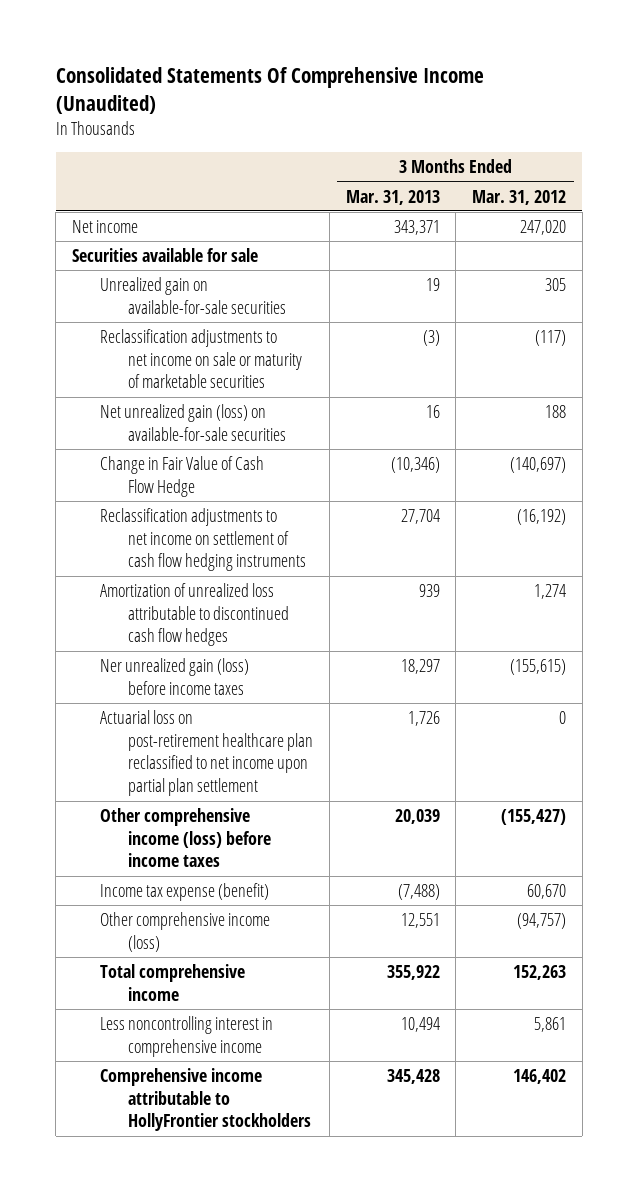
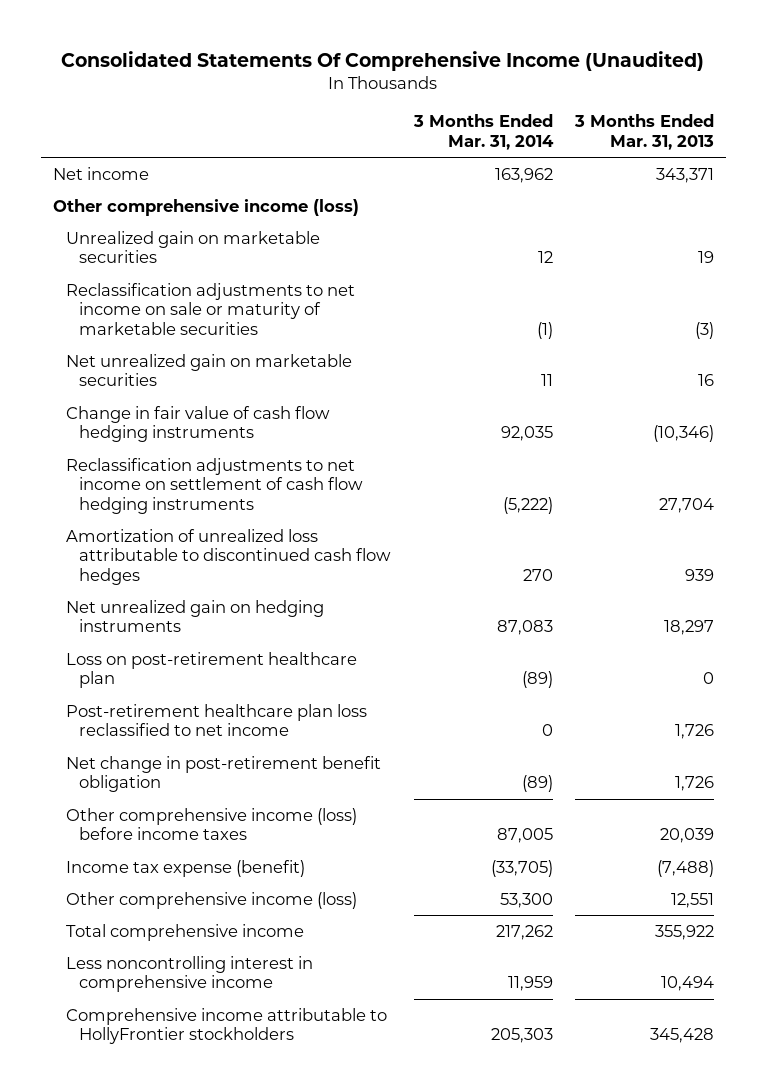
- | 3 Months Ended Mar. 31, 2013 | 3 Months Ended Mar. 31, 2012
+ | 3 Months Ended Mar. 31, 2014 | 3 Months Ended Mar. 31, 2013
- Securities available for sale
- Unrealized gain on available-for-sale securities | 19 | 305
+ Other comprehensive income (loss)
+ Unrealized gain on marketable securities | 12 | 19
- Net unrealized gain (loss) on available-for-sale securities | 16 | 188
- Change in Fair Value of Cash Flow Hedge | (10,346) | (140,697)
+ Net unrealized gain on marketable securities | 11 | 16
+ Change in fair value of cash flow hedging instruments | 92,035 | (10,346)
- Ner unrealized gain (loss) before income taxes | 18,297 | (155,615)
- Actuarial loss on post-retirement healthcare plan reclassified to net income upon partial plan settlement | 1,726 | 0
+ Net unrealized gain on hedging instruments | 87,083 | 18,297
+ Loss on post-retirement healthcare plan | (89) | 0
+ Post-retirement healthcare plan loss reclassified to net income | 0 | 1,726
+ Net change in post-retirement benefit obligation | (89) | 1,726

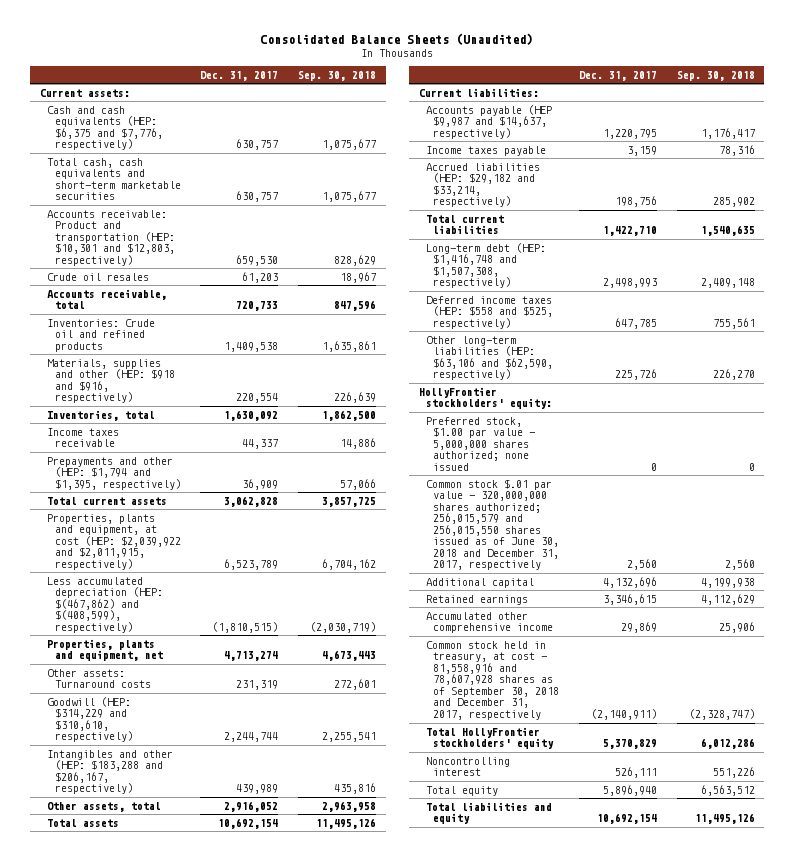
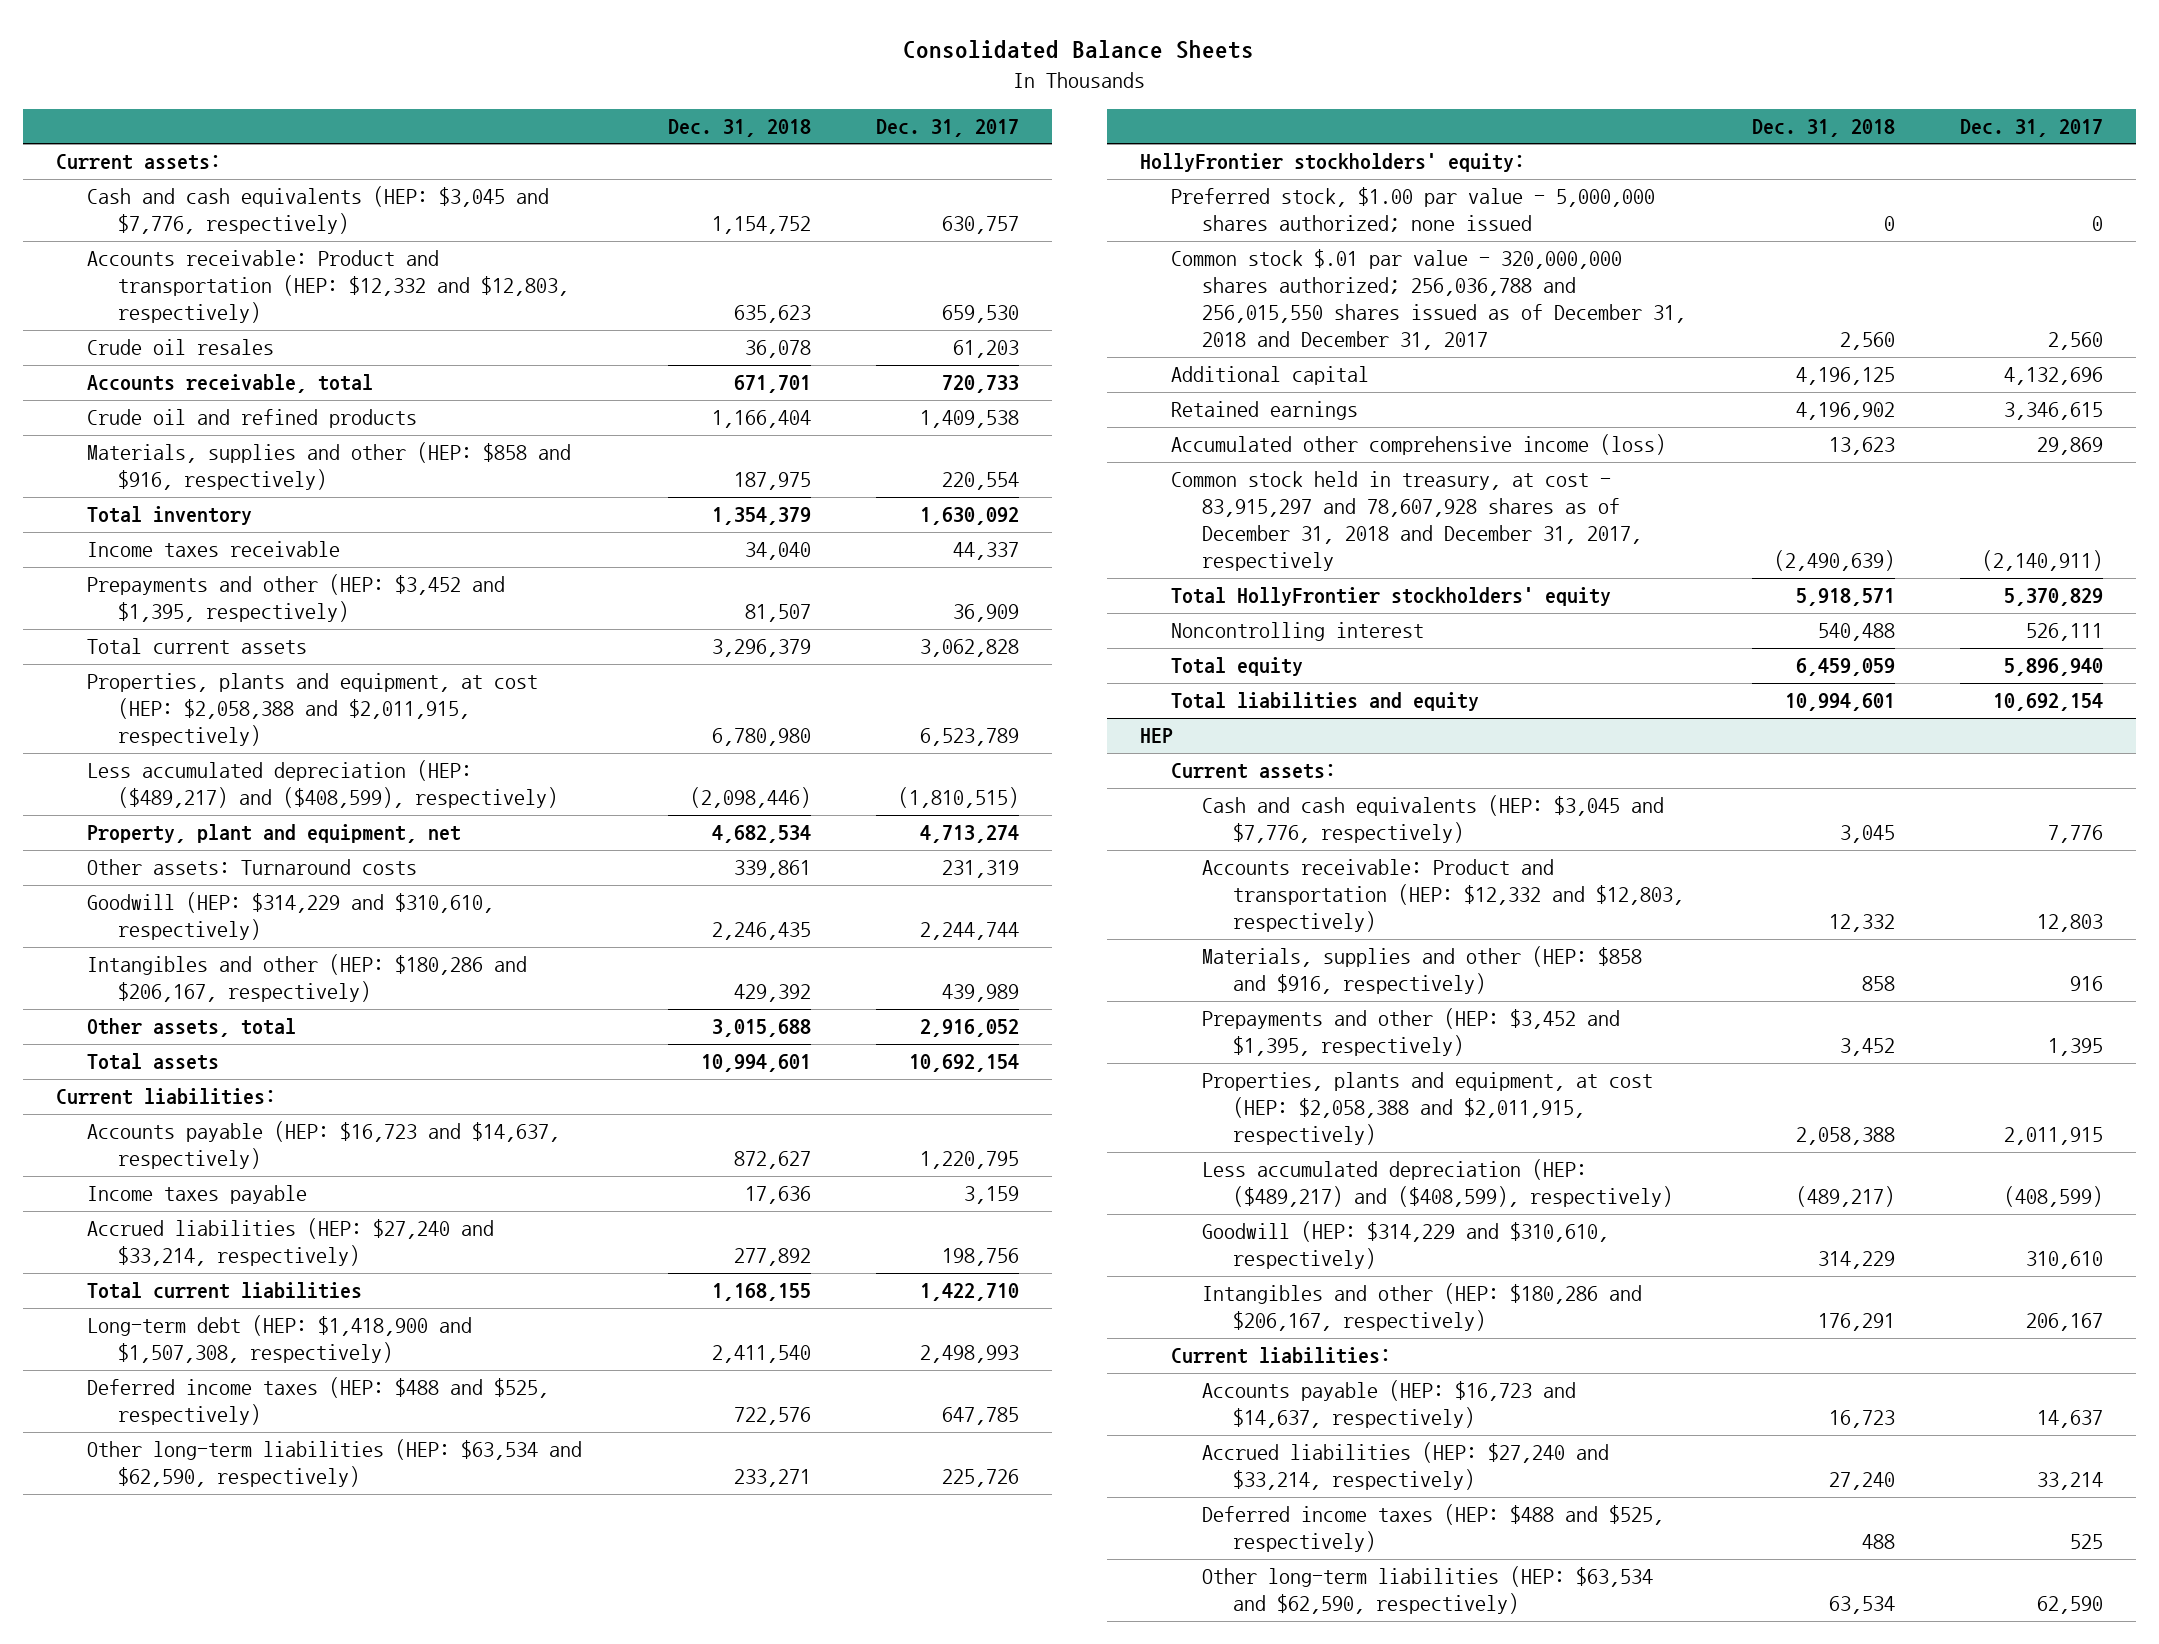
- Consolidated Balance Sheets (Unaudited)
+ Consolidated Balance Sheets
- | Dec. 31, 2017 | Sep. 30, 2018
+ | Dec. 31, 2018 | Dec. 31, 2017
- Cash and cash equivalents (HEP: $6,375 and $7,776, respectively) | 630,757 | 1,075,677
- Total cash, cash equivalents and short-term marketable securities | 630,757 | 1,075,677
- Accounts receivable: Product and transportation (HEP: $10,301 and $12,803, respectively) | 659,530 | 828,629
+ Cash and cash equivalents (HEP: $3,045 and $7,776, respectively) | 1,154,752 | 630,757
+ Accounts receivable: Product and transportation (HEP: $12,332 and $12,803, respectively) | 635,623 | 659,530
- Inventories: Crude oil and refined products | 1,409,538 | 1,635,861
- Materials, supplies and other (HEP: $918 and $916, respectively) | 220,554 | 226,639
- Inventories, total | 1,630,092 | 1,862,500
+ Crude oil and refined products | 1,166,404 | 1,409,538
+ Materials, supplies and other (HEP: $858 and $916, respectively) | 187,975 | 220,554
+ Total inventory | 1,354,379 | 1,630,092
- Prepayments and other (HEP: $1,794 and $1,395, respectively) | 36,909 | 57,066
+ Prepayments and other (HEP: $3,452 and $1,395, respectively) | 81,507 | 36,909
- Properties, plants and equipment, at cost (HEP: $2,039,922 and $2,011,915, respectively) | 6,523,789 | 6,704,162
- Less accumulated depreciation (HEP: $(467,862) and $(408,599), respectively) | (1,810,515) | (2,030,719)
- Properties, plants and equipment, net | 4,713,274 | 4,673,443
+ Properties, plants and equipment, at cost (HEP: $2,058,388 and $2,011,915, respectively) | 6,780,980 | 6,523,789
+ Less accumulated depreciation (HEP: ($489,217) and ($408,599), respectively) | (2,098,446) | (1,810,515)
+ Property, plant and equipment, net | 4,682,534 | 4,713,274
- Intangibles and other (HEP: $183,288 and $206,167, respectively) | 439,989 | 435,816
+ Intangibles and other (HEP: $180,286 and $206,167, respectively) | 429,392 | 439,989
- Accounts payable (HEP $9,987 and $14,637, respectively) | 1,220,795 | 1,176,417
+ Accounts payable (HEP: $16,723 and $14,637, respectively) | 872,627 | 1,220,795
- Accrued liabilities (HEP: $29,182 and $33,214, respectively) | 198,756 | 285,902
+ Accrued liabilities (HEP: $27,240 and $33,214, respectively) | 277,892 | 198,756
- Long-term debt (HEP: $1,416,748 and $1,507,308, respectively) | 2,498,993 | 2,409,148
- Deferred income taxes (HEP: $558 and $525, respectively) | 647,785 | 755,561
- Other long-term liabilities (HEP: $63,106 and $62,590, respectively) | 225,726 | 226,270
+ Long-term debt (HEP: $1,418,900 and $1,507,308, respectively) | 2,411,540 | 2,498,993
+ Deferred income taxes (HEP: $488 and $525, respectively) | 722,576 | 647,785
+ Other long-term liabilities (HEP: $63,534 and $62,590, respectively) | 233,271 | 225,726
- Common stock $.01 par value - 320,000,000 shares authorized; 256,015,579 and 256,015,550 shares issued as of June 30, 2018 and December 31, 2017, respectively | 2,560 | 2,560
+ Common stock $.01 par value - 320,000,000 shares authorized; 256,036,788 and 256,015,550 shares issued as of December 31, 2018 and December 31, 2017 | 2,560 | 2,560
- Accumulated other comprehensive income | 29,869 | 25,906
- Common stock held in treasury, at cost - 81,558,916 and 78,607,928 shares as of September 30, 2018 and December 31, 2017, respectively | (2,140,911) | (2,328,747)
+ Accumulated other comprehensive income (loss) | 13,623 | 29,869
+ Common stock held in treasury, at cost - 83,915,297 and 78,607,928 shares as of December 31, 2018 and December 31, 2017, respectively | (2,490,639) | (2,140,911)
+ HEP
+ Current assets:
+ Cash and cash equivalents (HEP: $3,045 and $7,776, respectively) | 3,045 | 7,776
+ Accounts receivable: Product and transportation (HEP: $12,332 and $12,803, respectively) | 12,332 | 12,803
+ Materials, supplies and other (HEP: $858 and $916, respectively) | 858 | 916
+ Prepayments and other (HEP: $3,452 and $1,395, respectively) | 3,452 | 1,395
+ Properties, plants and equipment, at cost (HEP: $2,058,388 and $2,011,915, respectively) | 2,058,388 | 2,011,915
+ Less accumulated depreciation (HEP: ($489,217) and ($408,599), respectively) | (489,217) | (408,599)
+ Goodwill (HEP: $314,229 and $310,610, respectively) | 314,229 | 310,610
+ Intangibles and other (HEP: $180,286 and $206,167, respectively) | 176,291 | 206,167
+ Current liabilities:
+ Accounts payable (HEP: $16,723 and $14,637, respectively) | 16,723 | 14,637
+ Accrued liabilities (HEP: $27,240 and $33,214, respectively) | 27,240 | 33,214
+ Deferred income taxes (HEP: $488 and $525, respectively) | 488 | 525
+ Other long-term liabilities (HEP: $63,534 and $62,590, respectively) | 63,534 | 62,590

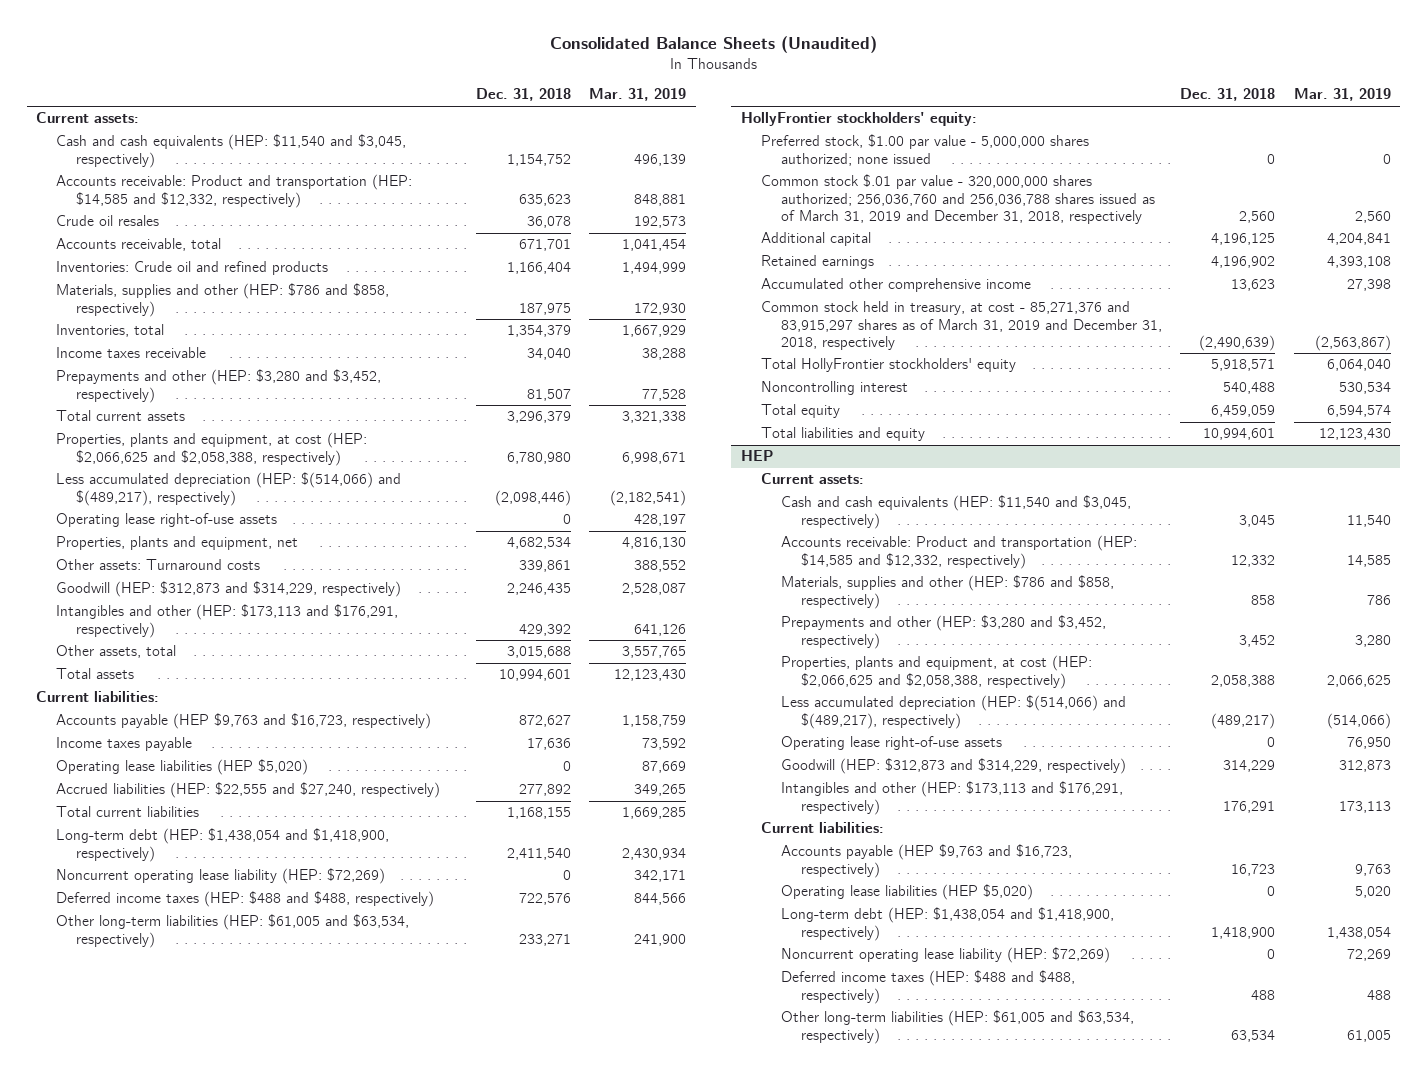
- Consolidated Balance Sheets
+ Consolidated Balance Sheets (Unaudited)
- | Dec. 31, 2018 | Dec. 31, 2017
+ | Dec. 31, 2018 | Mar. 31, 2019
- Cash and cash equivalents (HEP: $3,045 and $7,776, respectively) | 1,154,752 | 630,757
- Accounts receivable: Product and transportation (HEP: $12,332 and $12,803, respectively) | 635,623 | 659,530
+ Cash and cash equivalents (HEP: $11,540 and $3,045, respectively) | 1,154,752 | 496,139
+ Accounts receivable: Product and transportation (HEP: $14,585 and $12,332, respectively) | 635,623 | 848,881
- Crude oil and refined products | 1,166,404 | 1,409,538
- Materials, supplies and other (HEP: $858 and $916, respectively) | 187,975 | 220,554
- Total inventory | 1,354,379 | 1,630,092
+ Inventories: Crude oil and refined products | 1,166,404 | 1,494,999
+ Materials, supplies and other (HEP: $786 and $858, respectively) | 187,975 | 172,930
+ Inventories, total | 1,354,379 | 1,667,929
- Prepayments and other (HEP: $3,452 and $1,395, respectively) | 81,507 | 36,909
+ Prepayments and other (HEP: $3,280 and $3,452, respectively) | 81,507 | 77,528
- Properties, plants and equipment, at cost (HEP: $2,058,388 and $2,011,915, respectively) | 6,780,980 | 6,523,789
- Less accumulated depreciation (HEP: ($489,217) and ($408,599), respectively) | (2,098,446) | (1,810,515)
- Property, plant and equipment, net | 4,682,534 | 4,713,274
+ Properties, plants and equipment, at cost (HEP: $2,066,625 and $2,058,388, respectively) | 6,780,980 | 6,998,671
+ Less accumulated depreciation (HEP: $(514,066) and $(489,217), respectively) | (2,098,446) | (2,182,541)
+ Operating lease right-of-use assets | 0 | 428,197
+ Properties, plants and equipment, net | 4,682,534 | 4,816,130
- Goodwill (HEP: $314,229 and $310,610, respectively) | 2,246,435 | 2,244,744
- Intangibles and other (HEP: $180,286 and $206,167, respectively) | 429,392 | 439,989
+ Goodwill (HEP: $312,873 and $314,229, respectively) | 2,246,435 | 2,528,087
+ Intangibles and other (HEP: $173,113 and $176,291, respectively) | 429,392 | 641,126
- Accounts payable (HEP: $16,723 and $14,637, respectively) | 872,627 | 1,220,795
+ Accounts payable (HEP $9,763 and $16,723, respectively) | 872,627 | 1,158,759
- Accrued liabilities (HEP: $27,240 and $33,214, respectively) | 277,892 | 198,756
+ Operating lease liabilities (HEP $5,020) | 0 | 87,669
+ Accrued liabilities (HEP: $22,555 and $27,240, respectively) | 277,892 | 349,265
- Long-term debt (HEP: $1,418,900 and $1,507,308, respectively) | 2,411,540 | 2,498,993
- Deferred income taxes (HEP: $488 and $525, respectively) | 722,576 | 647,785
- Other long-term liabilities (HEP: $63,534 and $62,590, respectively) | 233,271 | 225,726
+ Long-term debt (HEP: $1,438,054 and $1,418,900, respectively) | 2,411,540 | 2,430,934
+ Noncurrent operating lease liability (HEP: $72,269) | 0 | 342,171
+ Deferred income taxes (HEP: $488 and $488, respectively) | 722,576 | 844,566
+ Other long-term liabilities (HEP: $61,005 and $63,534, respectively) | 233,271 | 241,900
- Common stock $.01 par value - 320,000,000 shares authorized; 256,036,788 and 256,015,550 shares issued as of December 31, 2018 and December 31, 2017 | 2,560 | 2,560
+ Common stock $.01 par value - 320,000,000 shares authorized; 256,036,760 and 256,036,788 shares issued as of March 31, 2019 and December 31, 2018, respectively | 2,560 | 2,560
- Accumulated other comprehensive income (loss) | 13,623 | 29,869
- Common stock held in treasury, at cost - 83,915,297 and 78,607,928 shares as of December 31, 2018 and December 31, 2017, respectively | (2,490,639) | (2,140,911)
+ Accumulated other comprehensive income | 13,623 | 27,398
+ Common stock held in treasury, at cost - 85,271,376 and 83,915,297 shares as of March 31, 2019 and December 31, 2018, respectively | (2,490,639) | (2,563,867)
@ HEP
- Cash and cash equivalents (HEP: $3,045 and $7,776, respectively) | 3,045 | 7,776
- Accounts receivable: Product and transportation (HEP: $12,332 and $12,803, respectively) | 12,332 | 12,803
- Materials, supplies and other (HEP: $858 and $916, respectively) | 858 | 916
- Prepayments and other (HEP: $3,452 and $1,395, respectively) | 3,452 | 1,395
- Properties, plants and equipment, at cost (HEP: $2,058,388 and $2,011,915, respectively) | 2,058,388 | 2,011,915
- Less accumulated depreciation (HEP: ($489,217) and ($408,599), respectively) | (489,217) | (408,599)
- Goodwill (HEP: $314,229 and $310,610, respectively) | 314,229 | 310,610
- Intangibles and other (HEP: $180,286 and $206,167, respectively) | 176,291 | 206,167
+ Cash and cash equivalents (HEP: $11,540 and $3,045, respectively) | 3,045 | 11,540
+ Accounts receivable: Product and transportation (HEP: $14,585 and $12,332, respectively) | 12,332 | 14,585
+ Materials, supplies and other (HEP: $786 and $858, respectively) | 858 | 786
+ Prepayments and other (HEP: $3,280 and $3,452, respectively) | 3,452 | 3,280
+ Properties, plants and equipment, at cost (HEP: $2,066,625 and $2,058,388, respectively) | 2,058,388 | 2,066,625
+ Less accumulated depreciation (HEP: $(514,066) and $(489,217), respectively) | (489,217) | (514,066)
+ Operating lease right-of-use assets | 0 | 76,950
+ Goodwill (HEP: $312,873 and $314,229, respectively) | 314,229 | 312,873
+ Intangibles and other (HEP: $173,113 and $176,291, respectively) | 176,291 | 173,113
- Accounts payable (HEP: $16,723 and $14,637, respectively) | 16,723 | 14,637
- Accrued liabilities (HEP: $27,240 and $33,214, respectively) | 27,240 | 33,214
- Deferred income taxes (HEP: $488 and $525, respectively) | 488 | 525
- Other long-term liabilities (HEP: $63,534 and $62,590, respectively) | 63,534 | 62,590
+ Accounts payable (HEP $9,763 and $16,723, respectively) | 16,723 | 9,763
+ Operating lease liabilities (HEP $5,020) | 0 | 5,020
+ Long-term debt (HEP: $1,438,054 and $1,418,900, respectively) | 1,418,900 | 1,438,054
+ Noncurrent operating lease liability (HEP: $72,269) | 0 | 72,269
+ Deferred income taxes (HEP: $488 and $488, respectively) | 488 | 488
+ Other long-term liabilities (HEP: $61,005 and $63,534, respectively) | 63,534 | 61,005

